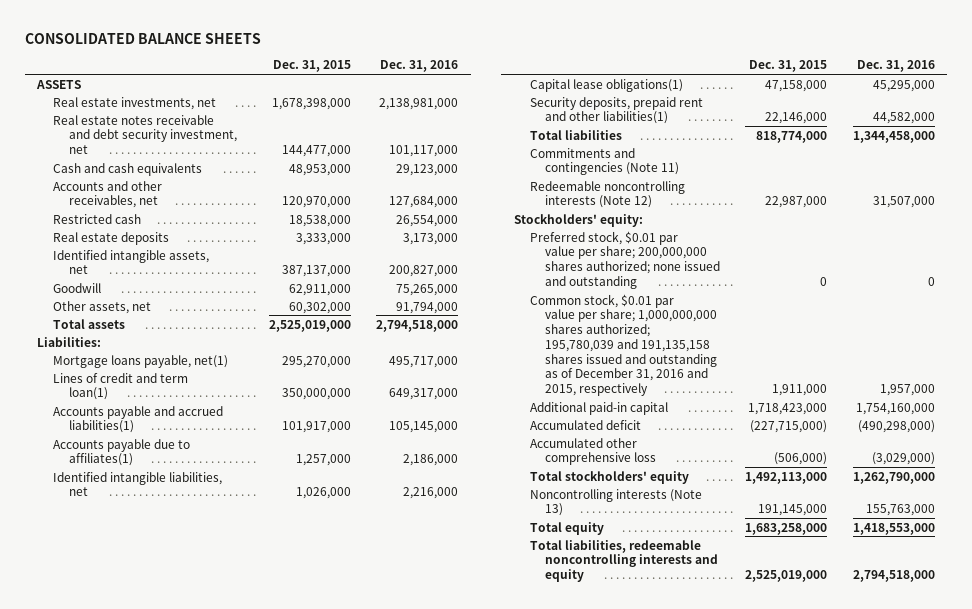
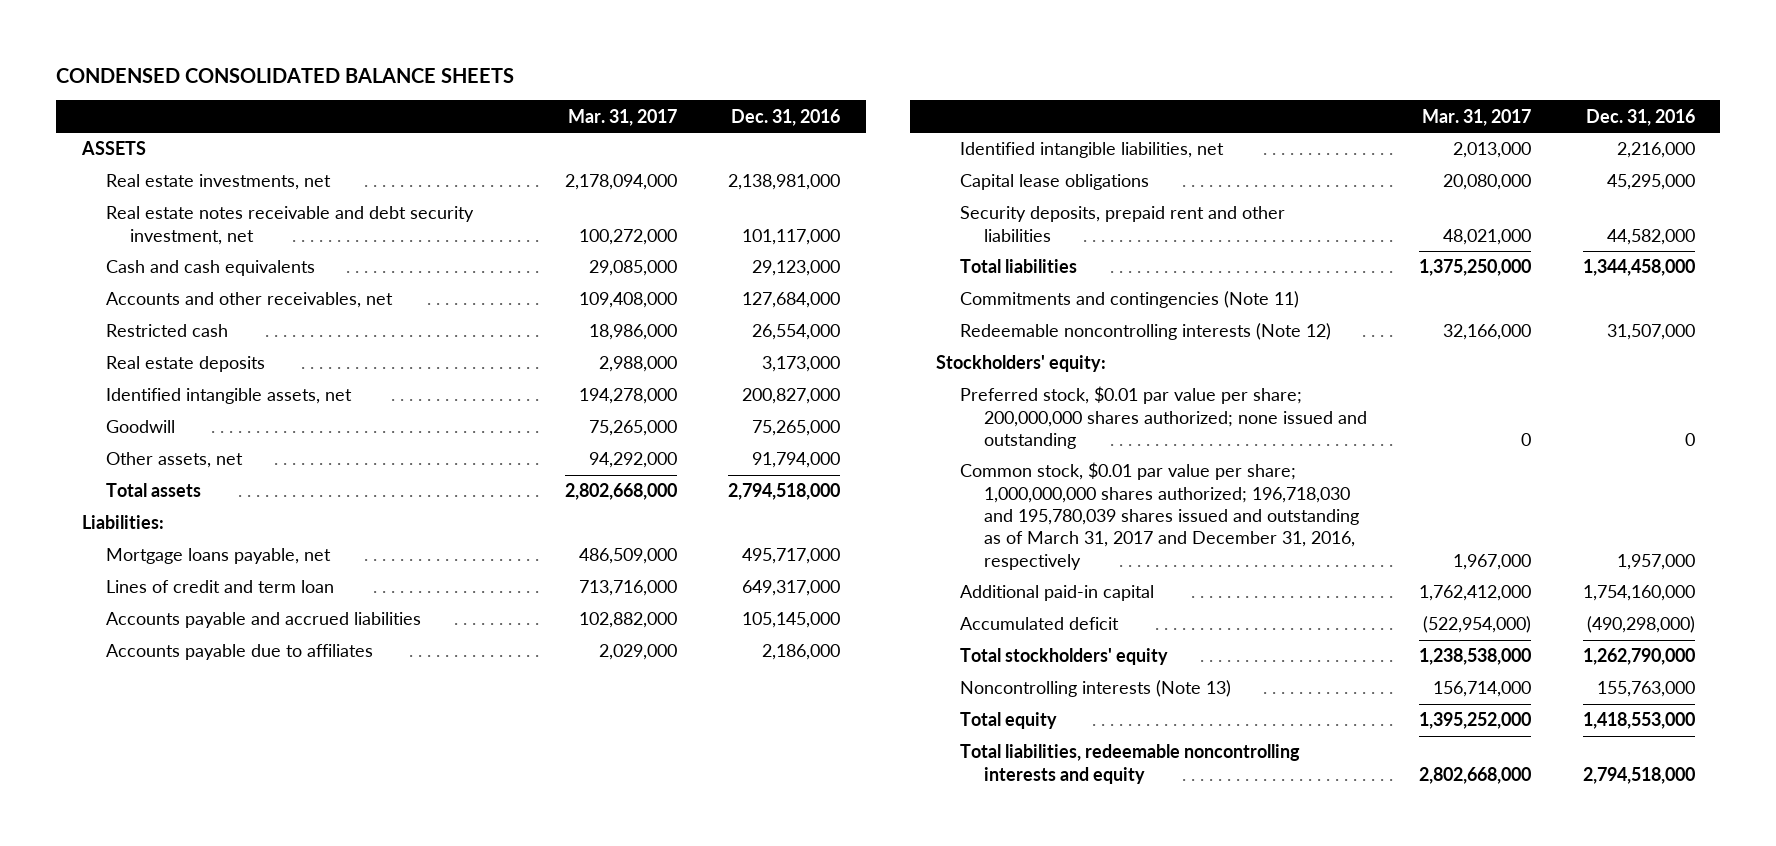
- CONSOLIDATED BALANCE SHEETS
+ CONDENSED CONSOLIDATED BALANCE SHEETS
- | Dec. 31, 2015 | Dec. 31, 2016
+ | Mar. 31, 2017 | Dec. 31, 2016
- Mortgage loans payable, net(1) | 295,270,000 | 495,717,000
- Lines of credit and term loan(1) | 350,000,000 | 649,317,000
- Accounts payable and accrued liabilities(1) | 101,917,000 | 105,145,000
- Accounts payable due to affiliates(1) | 1,257,000 | 2,186,000
+ Mortgage loans payable, net | 486,509,000 | 495,717,000
+ Lines of credit and term loan | 713,716,000 | 649,317,000
+ Accounts payable and accrued liabilities | 102,882,000 | 105,145,000
+ Accounts payable due to affiliates | 2,029,000 | 2,186,000
- Capital lease obligations(1) | 47,158,000 | 45,295,000
- Security deposits, prepaid rent and other liabilities(1) | 22,146,000 | 44,582,000
+ Capital lease obligations | 20,080,000 | 45,295,000
+ Security deposits, prepaid rent and other liabilities | 48,021,000 | 44,582,000
- Common stock, $0.01 par value per share; 1,000,000,000 shares authorized; 195,780,039 and 191,135,158 shares issued and outstanding as of December 31, 2016 and 2015, respectively | 1,911,000 | 1,957,000
+ Common stock, $0.01 par value per share; 1,000,000,000 shares authorized; 196,718,030 and 195,780,039 shares issued and outstanding as of March 31, 2017 and December 31, 2016, respectively | 1,967,000 | 1,957,000
- Accumulated other comprehensive loss | (506,000) | (3,029,000)

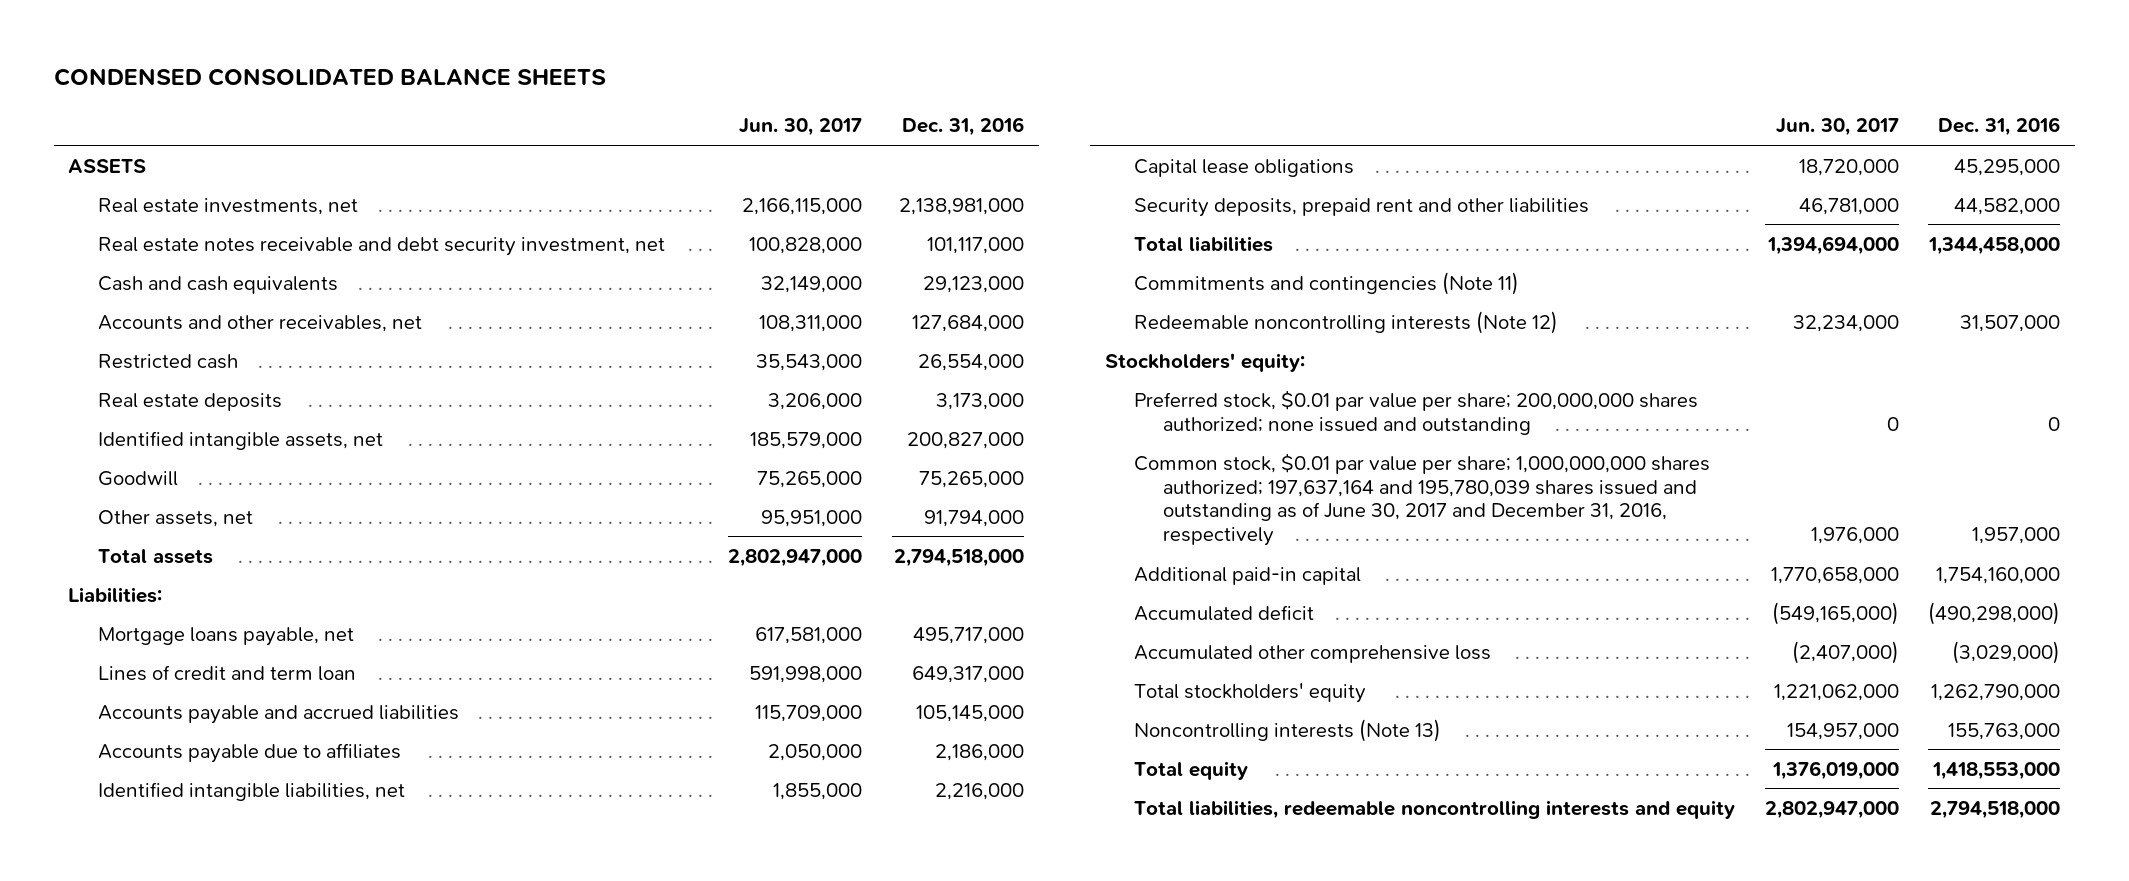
- | Mar. 31, 2017 | Dec. 31, 2016
+ | Jun. 30, 2017 | Dec. 31, 2016
- Common stock, $0.01 par value per share; 1,000,000,000 shares authorized; 196,718,030 and 195,780,039 shares issued and outstanding as of March 31, 2017 and December 31, 2016, respectively | 1,967,000 | 1,957,000
+ Common stock, $0.01 par value per share; 1,000,000,000 shares authorized; 197,637,164 and 195,780,039 shares issued and outstanding as of June 30, 2017 and December 31, 2016, respectively | 1,976,000 | 1,957,000
+ Accumulated other comprehensive loss | (2,407,000) | (3,029,000)

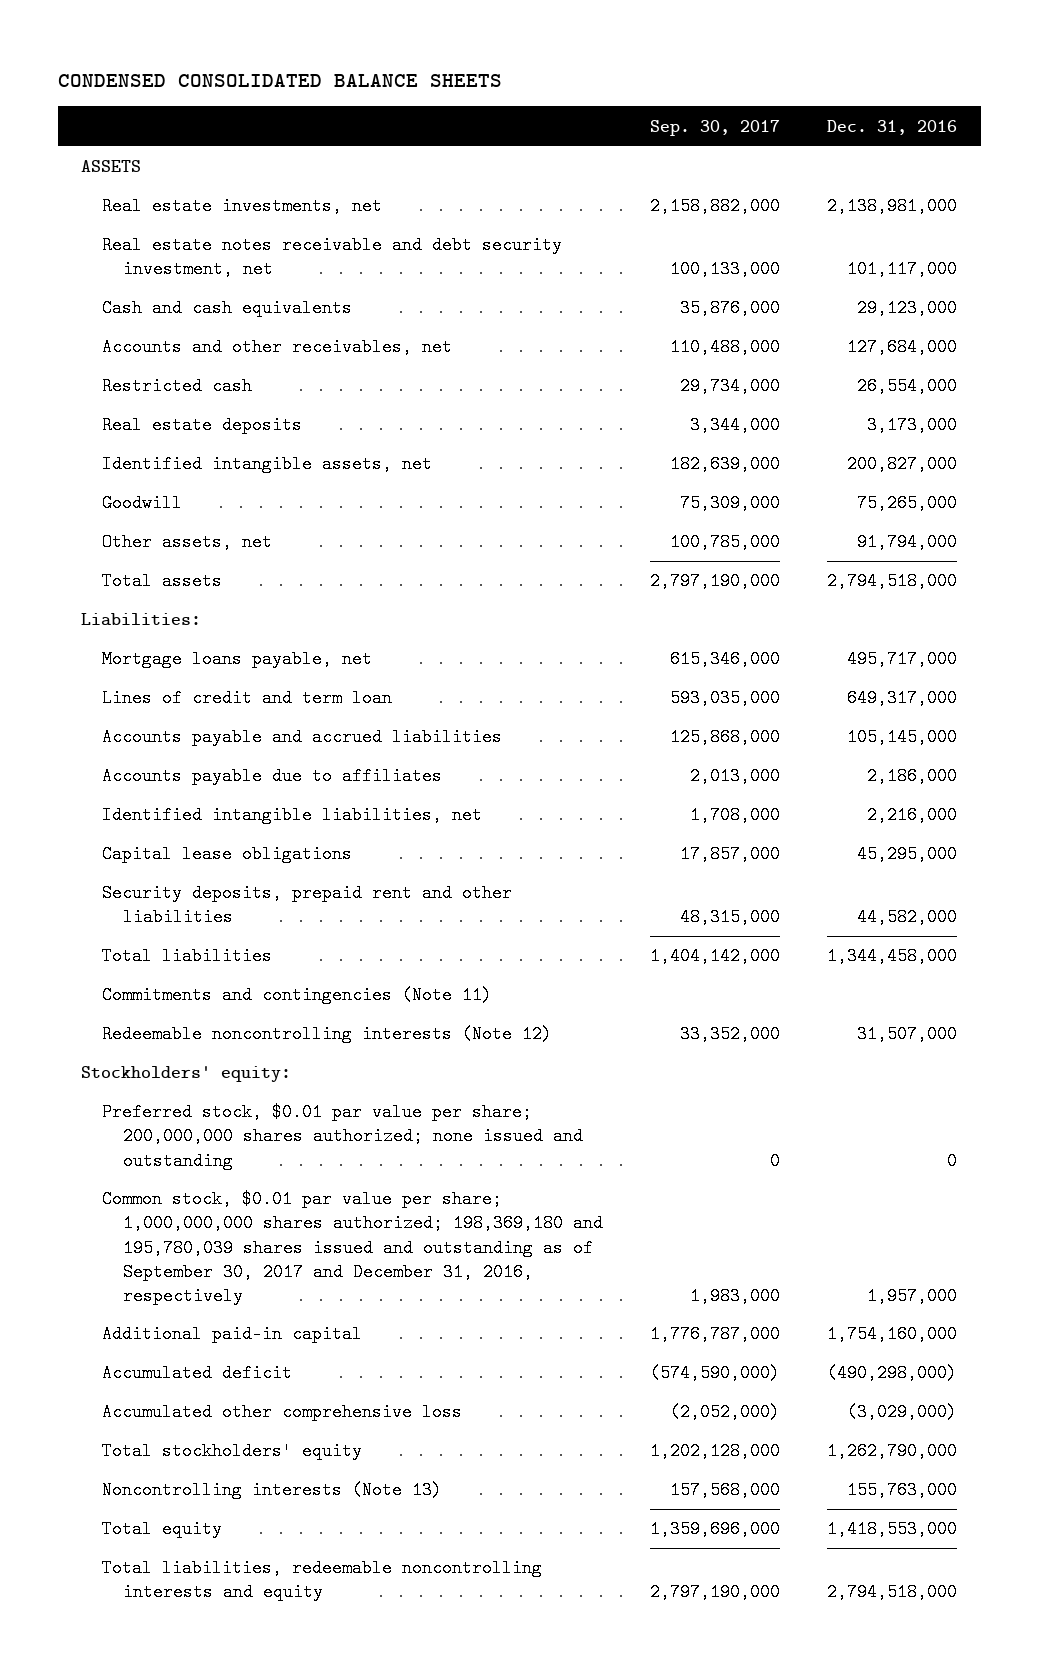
- | Jun. 30, 2017 | Dec. 31, 2016
+ | Sep. 30, 2017 | Dec. 31, 2016
- Common stock, $0.01 par value per share; 1,000,000,000 shares authorized; 197,637,164 and 195,780,039 shares issued and outstanding as of June 30, 2017 and December 31, 2016, respectively | 1,976,000 | 1,957,000
+ Common stock, $0.01 par value per share; 1,000,000,000 shares authorized; 198,369,180 and 195,780,039 shares issued and outstanding as of September 30, 2017 and December 31, 2016, respectively | 1,983,000 | 1,957,000

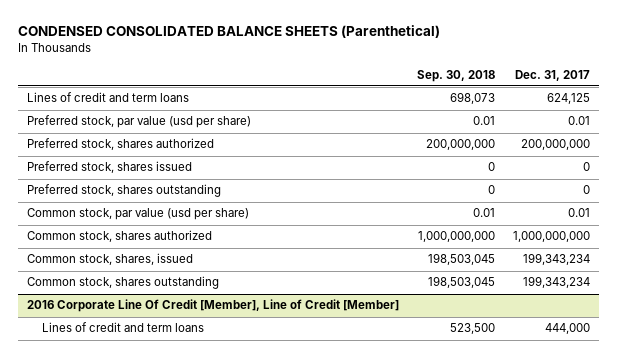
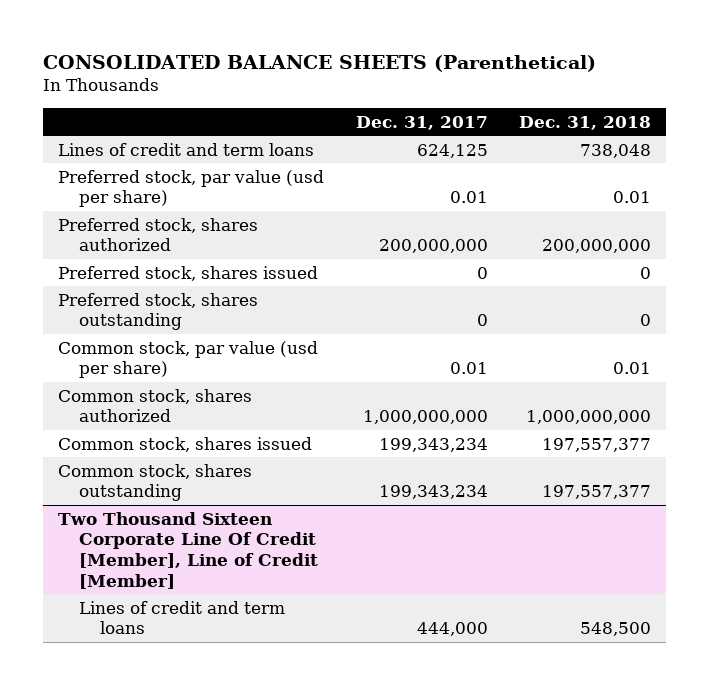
- CONDENSED CONSOLIDATED BALANCE SHEETS (Parenthetical)
+ CONSOLIDATED BALANCE SHEETS (Parenthetical)
- | Sep. 30, 2018 | Dec. 31, 2017
+ | Dec. 31, 2017 | Dec. 31, 2018
- Common stock, shares, issued | 198,503,045 | 199,343,234
+ Common stock, shares issued | 199,343,234 | 197,557,377
- 2016 Corporate Line Of Credit [Member], Line of Credit [Member]
+ Two Thousand Sixteen Corporate Line Of Credit [Member], Line of Credit [Member]

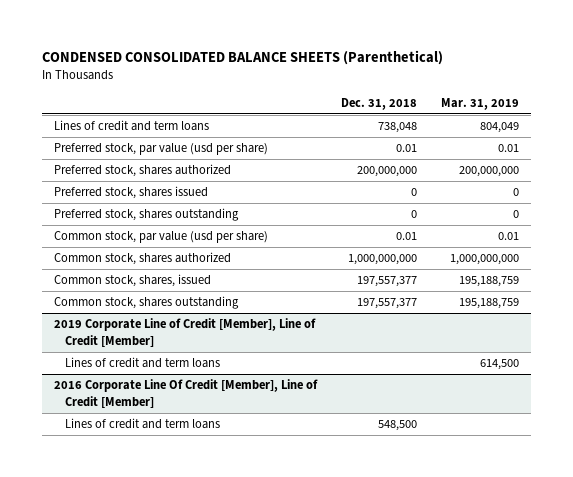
- CONSOLIDATED BALANCE SHEETS (Parenthetical)
+ CONDENSED CONSOLIDATED BALANCE SHEETS (Parenthetical)
- | Dec. 31, 2017 | Dec. 31, 2018
+ | Dec. 31, 2018 | Mar. 31, 2019
- Common stock, shares issued | 199,343,234 | 197,557,377
+ Common stock, shares, issued | 197,557,377 | 195,188,759
- Two Thousand Sixteen Corporate Line Of Credit [Member], Line of Credit [Member]
+ 2019 Corporate Line of Credit [Member], Line of Credit [Member]
+ Lines of credit and term loans | | 614,500
+ 2016 Corporate Line Of Credit [Member], Line of Credit [Member]

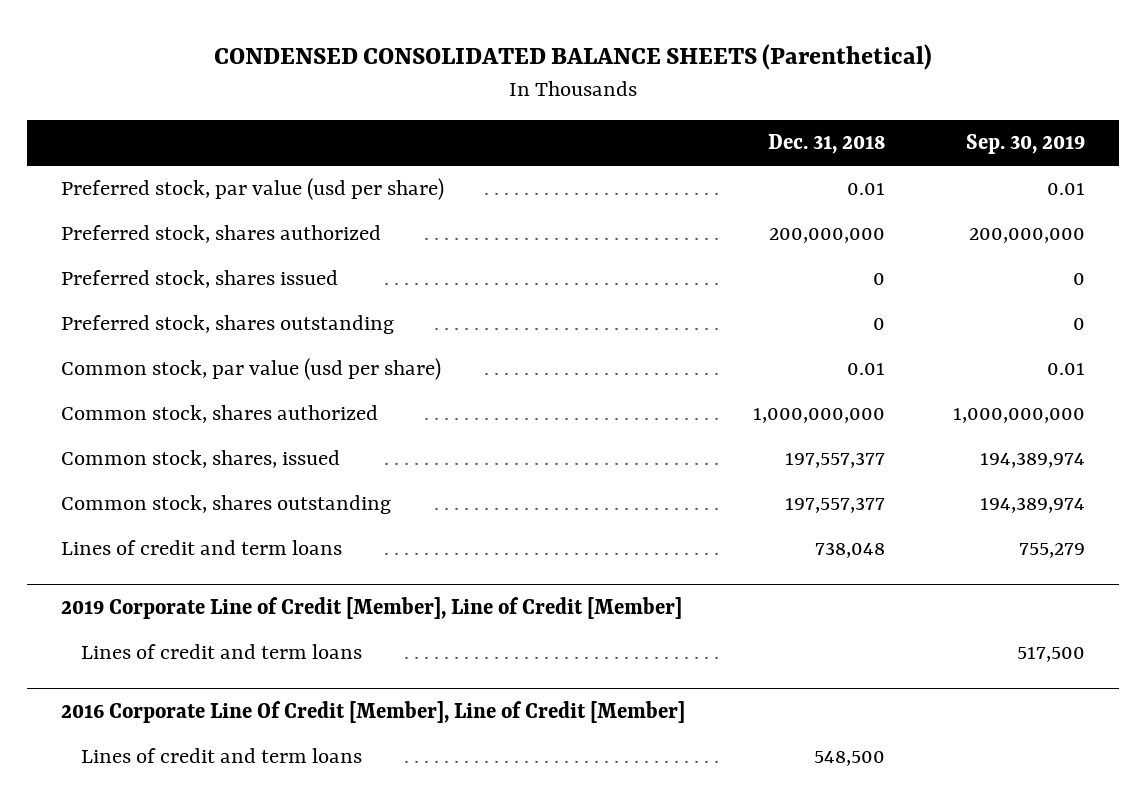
- | Dec. 31, 2018 | Mar. 31, 2019
+ | Dec. 31, 2018 | Sep. 30, 2019
moved down: Lines of credit and term loans | 738,048 | 755,279

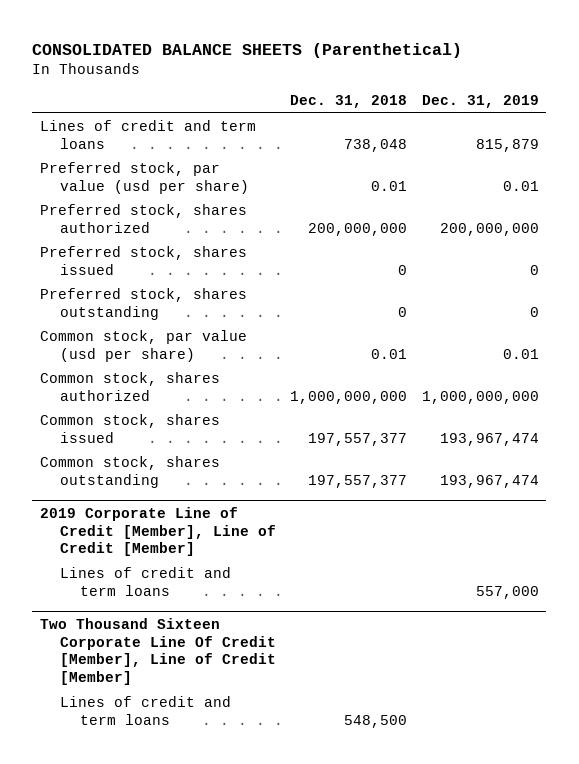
- CONDENSED CONSOLIDATED BALANCE SHEETS (Parenthetical)
+ CONSOLIDATED BALANCE SHEETS (Parenthetical)
- | Dec. 31, 2018 | Sep. 30, 2019
+ | Dec. 31, 2018 | Dec. 31, 2019
moved up: Lines of credit and term loans | 738,048 | 815,879
- Common stock, shares, issued | 197,557,377 | 194,389,974
+ Common stock, shares issued | 197,557,377 | 193,967,474
- 2016 Corporate Line Of Credit [Member], Line of Credit [Member]
+ Two Thousand Sixteen Corporate Line Of Credit [Member], Line of Credit [Member]

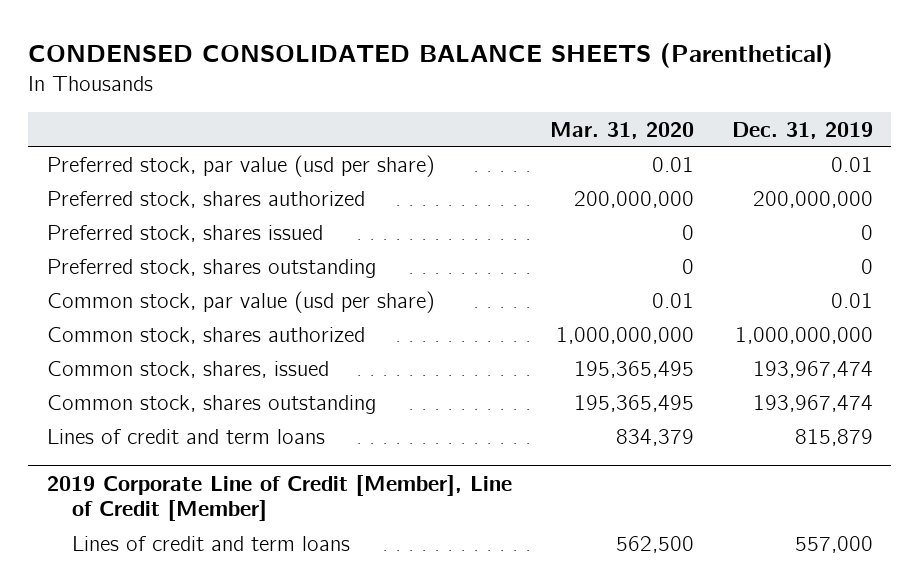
- CONSOLIDATED BALANCE SHEETS (Parenthetical)
+ CONDENSED CONSOLIDATED BALANCE SHEETS (Parenthetical)
- | Dec. 31, 2018 | Dec. 31, 2019
+ | Mar. 31, 2020 | Dec. 31, 2019
- Common stock, shares issued | 197,557,377 | 193,967,474
+ Common stock, shares, issued | 195,365,495 | 193,967,474
moved down: Lines of credit and term loans | 834,379 | 815,879
- Two Thousand Sixteen Corporate Line Of Credit [Member], Line of Credit [Member]
- Lines of credit and term loans | 548,500 |

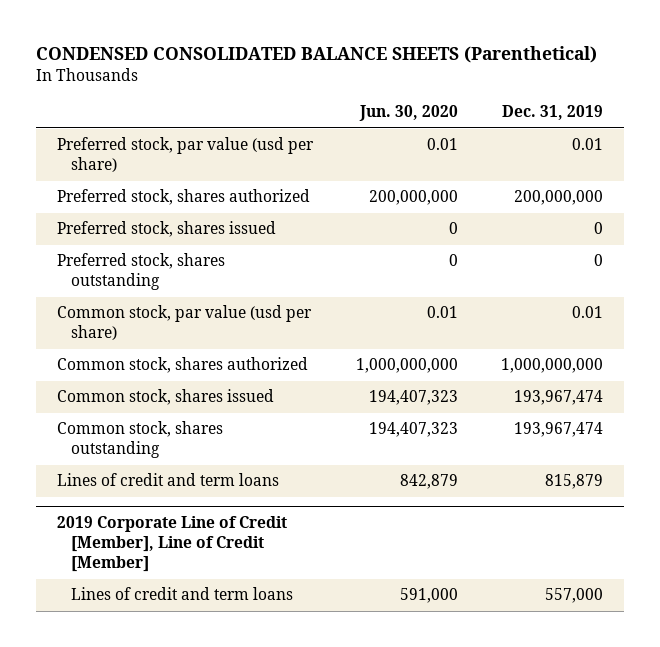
- | Mar. 31, 2020 | Dec. 31, 2019
+ | Jun. 30, 2020 | Dec. 31, 2019
- Common stock, shares, issued | 195,365,495 | 193,967,474
+ Common stock, shares issued | 194,407,323 | 193,967,474

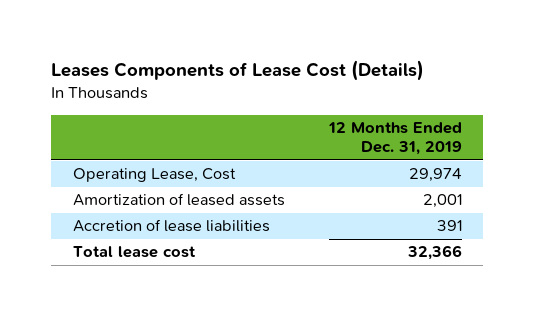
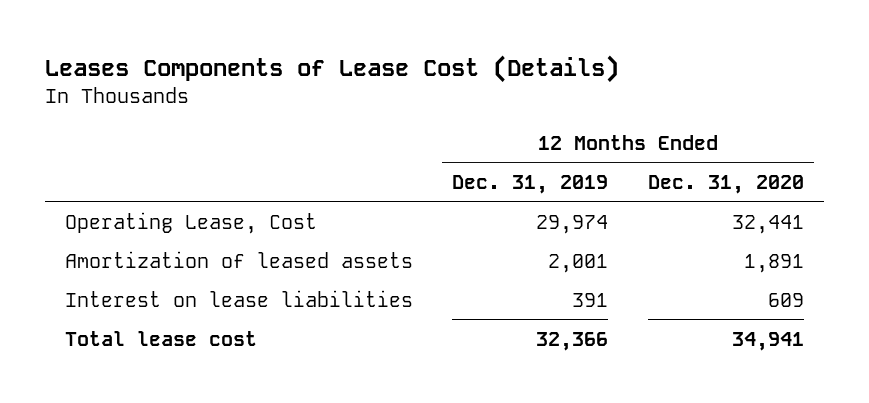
- | 12 Months Ended Dec. 31, 2019
+ | 12 Months Ended Dec. 31, 2019 | 12 Months Ended Dec. 31, 2020
- Accretion of lease liabilities | 391
+ Interest on lease liabilities | 391 | 609

